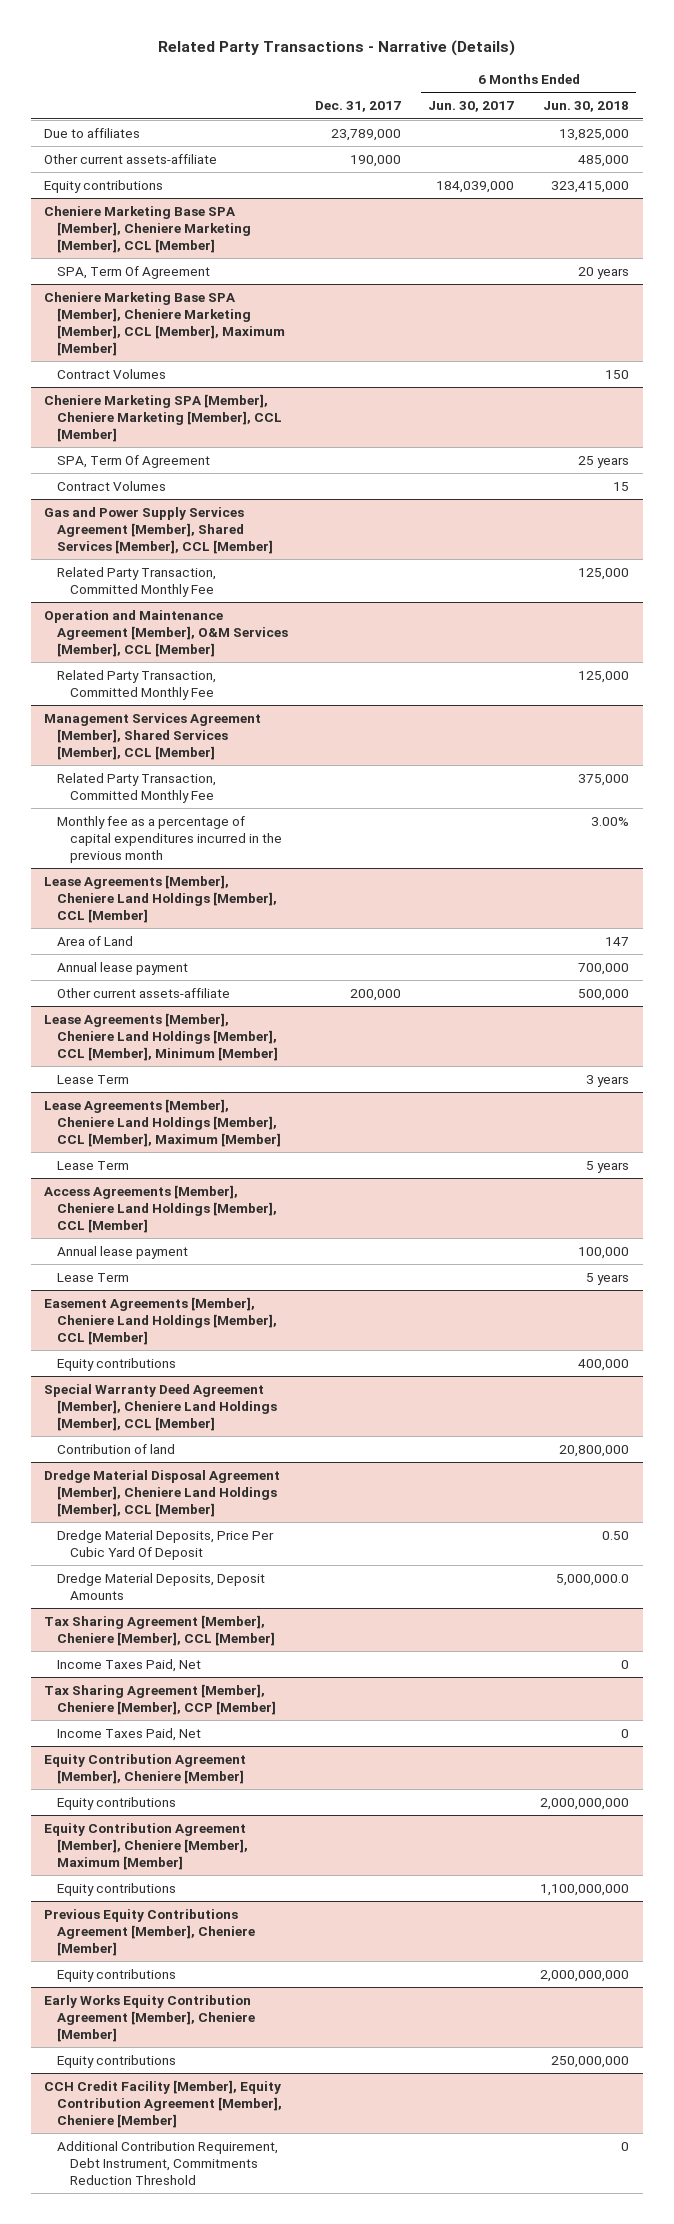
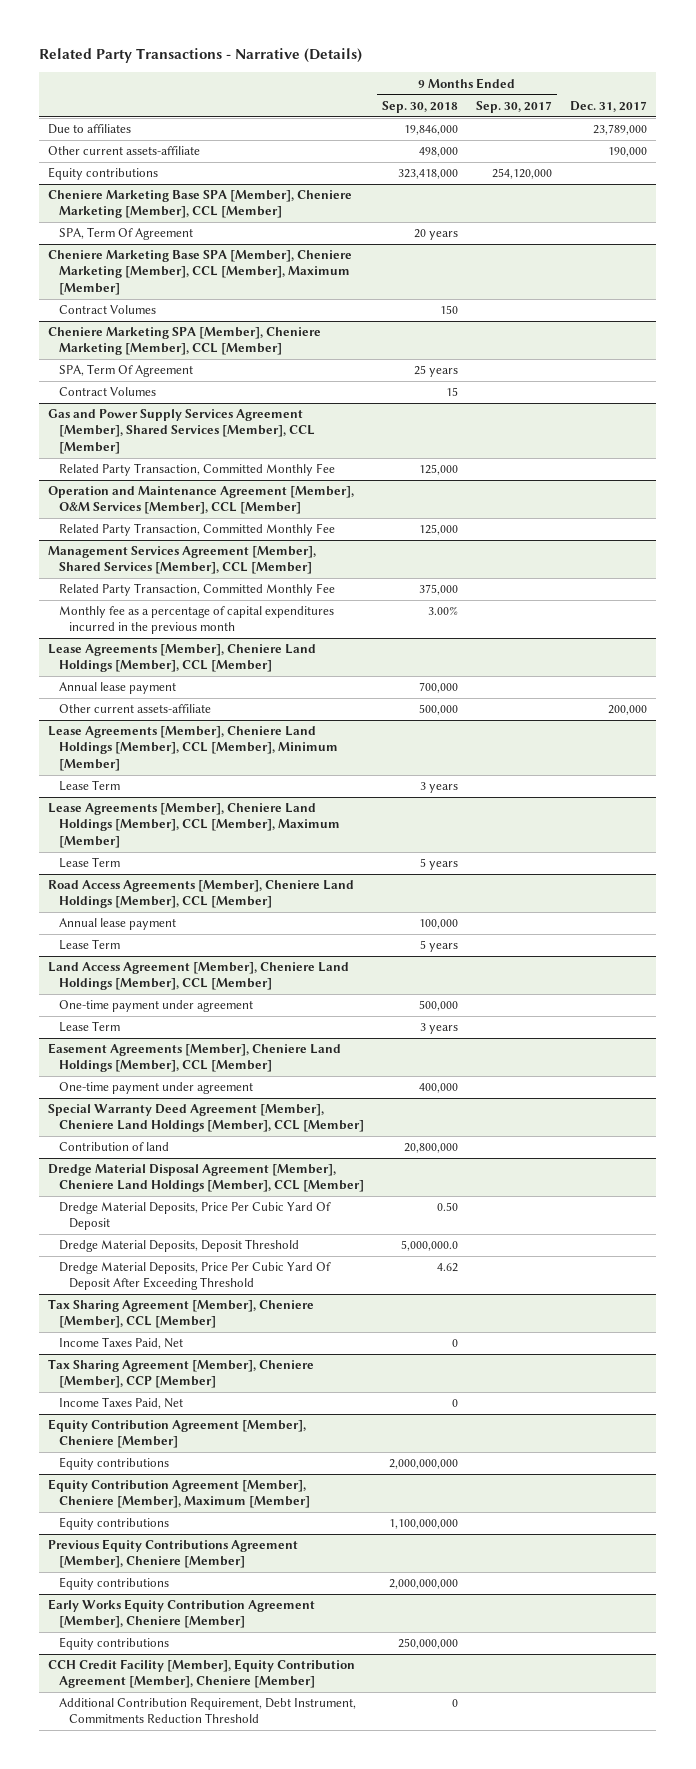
- | Dec. 31, 2017 | 6 Months Ended Jun. 30, 2017 | 6 Months Ended Jun. 30, 2018
+ | 9 Months Ended Sep. 30, 2018 | 9 Months Ended Sep. 30, 2017 | Dec. 31, 2017
@ Lease Agreements [Member], Cheniere Land Holdings [Member], CCL [Member]
- Area of Land | | | 147
- Access Agreements [Member], Cheniere Land Holdings [Member], CCL [Member]
- Annual lease payment | | | 100,000
+ Road Access Agreements [Member], Cheniere Land Holdings [Member], CCL [Member]
+ Annual lease payment | 100,000 | |
+ Lease Term | 5 years | |
+ Land Access Agreement [Member], Cheniere Land Holdings [Member], CCL [Member]
+ One-time payment under agreement | 500,000 | |
@ Easement Agreements [Member], Cheniere Land Holdings [Member], CCL [Member]
- Equity contributions | | | 400,000
+ One-time payment under agreement | 400,000 | |
@ Dredge Material Disposal Agreement [Member], Cheniere Land Holdings [Member], CCL [Member]
- Dredge Material Deposits, Deposit Amounts | | | 5,000,000.0
+ Dredge Material Deposits, Deposit Threshold | 5,000,000.0 | |
+ Dredge Material Deposits, Price Per Cubic Yard Of Deposit After Exceeding Threshold | 4.62 | |

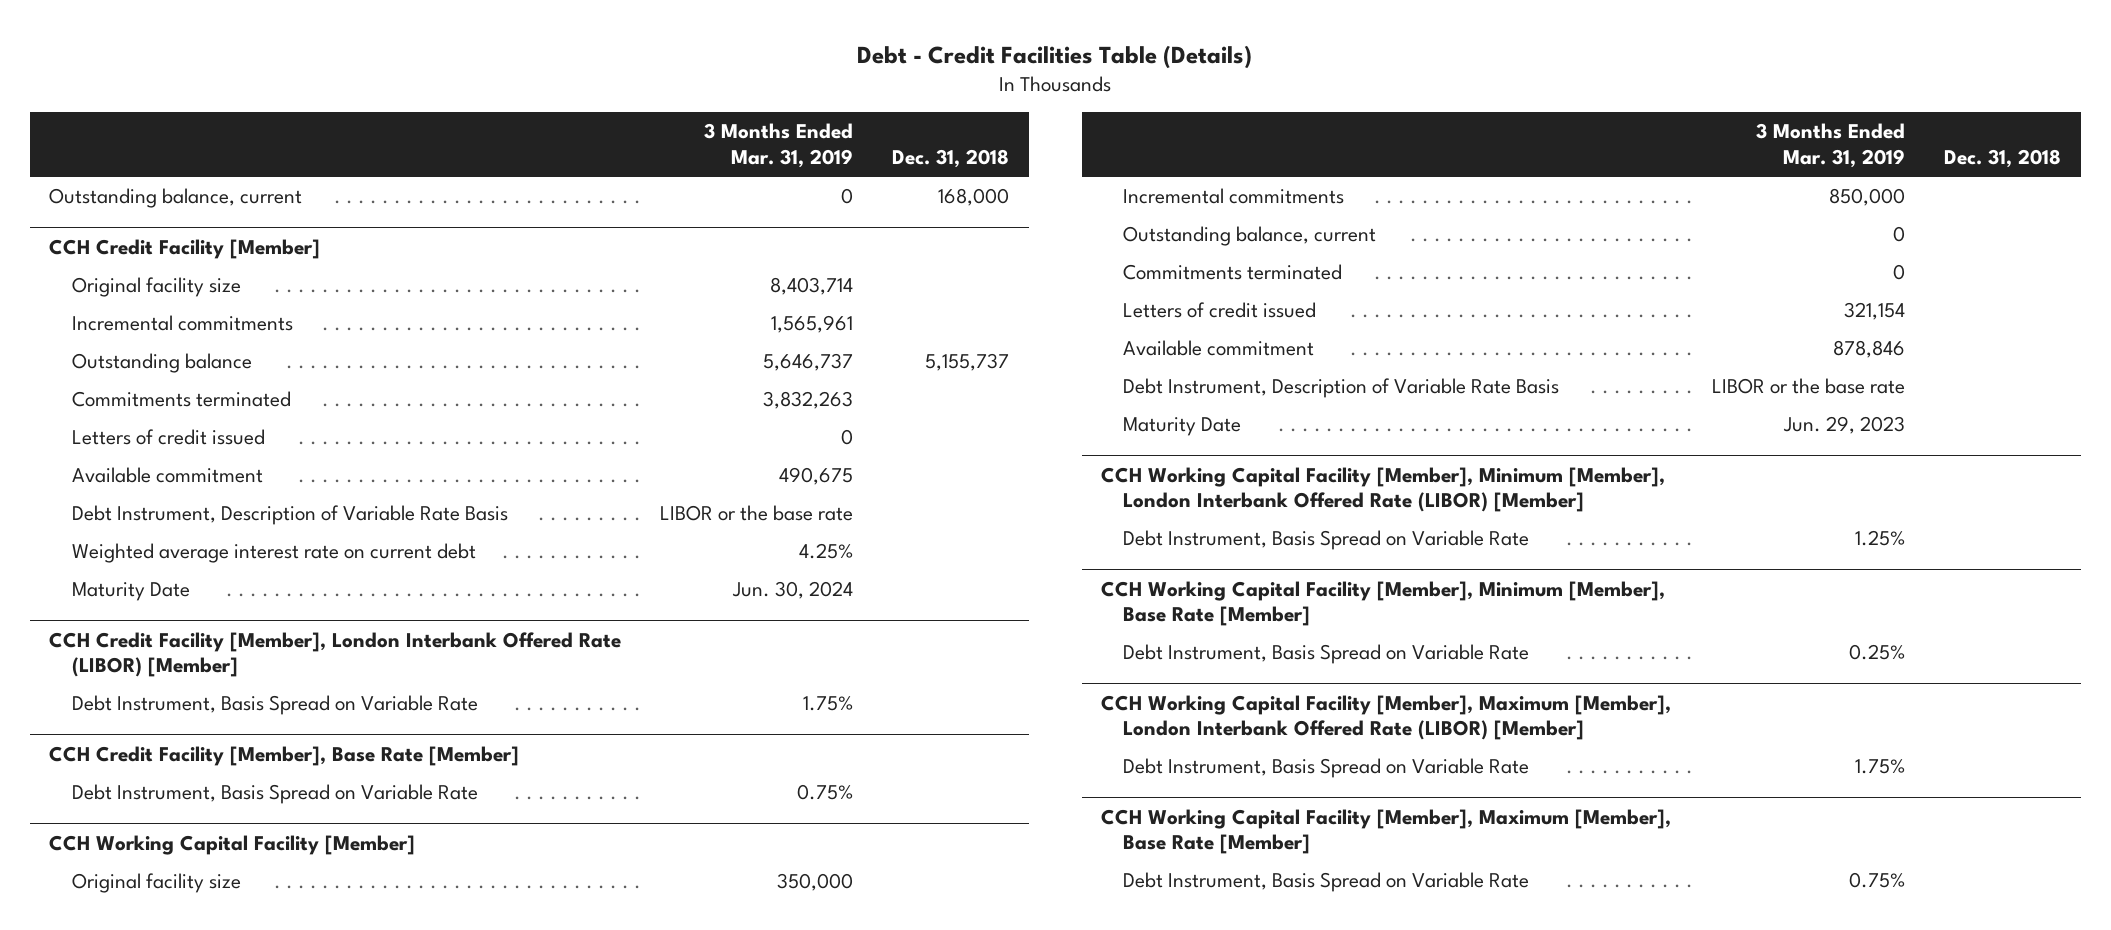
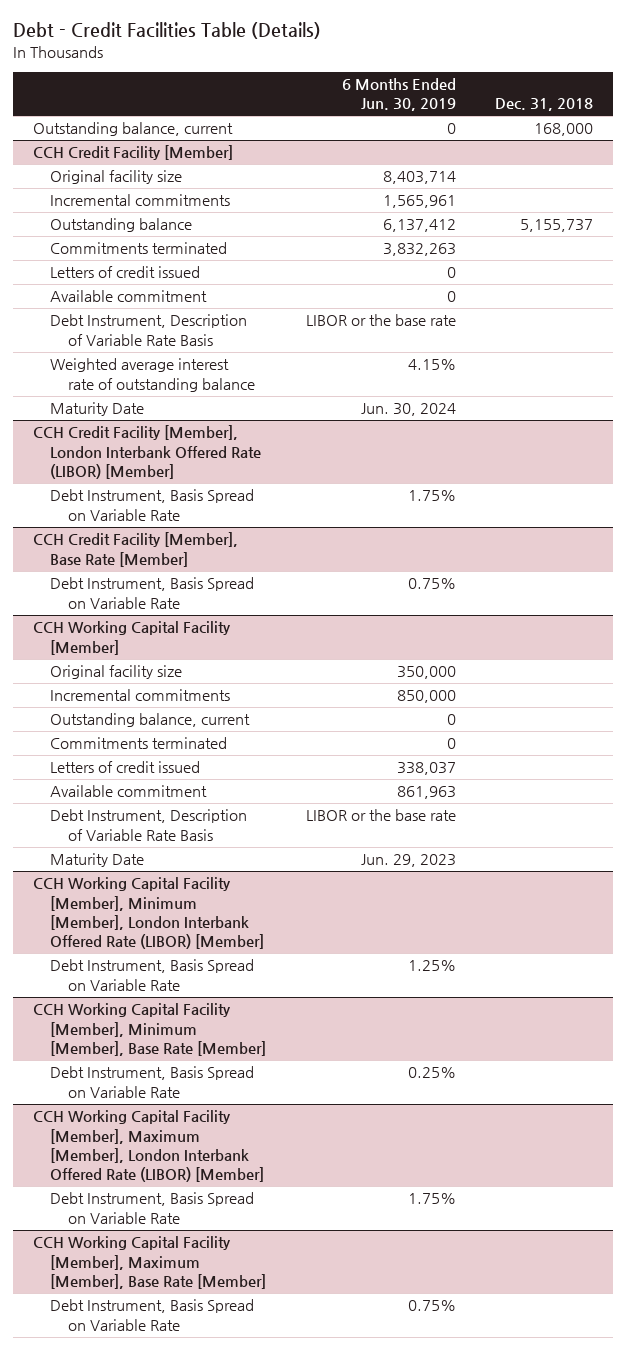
- | 3 Months Ended Mar. 31, 2019 | Dec. 31, 2018
+ | 6 Months Ended Jun. 30, 2019 | Dec. 31, 2018
@ CCH Credit Facility [Member]
- Weighted average interest rate on current debt | 4.25% |
+ Weighted average interest rate of outstanding balance | 4.15% |

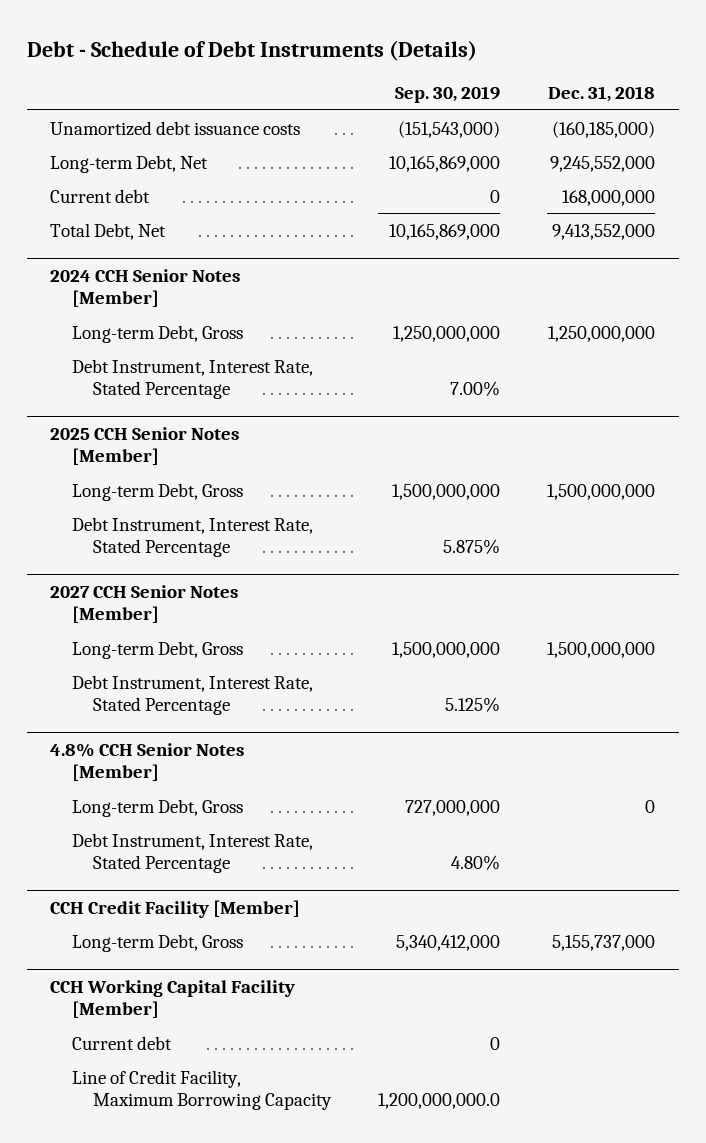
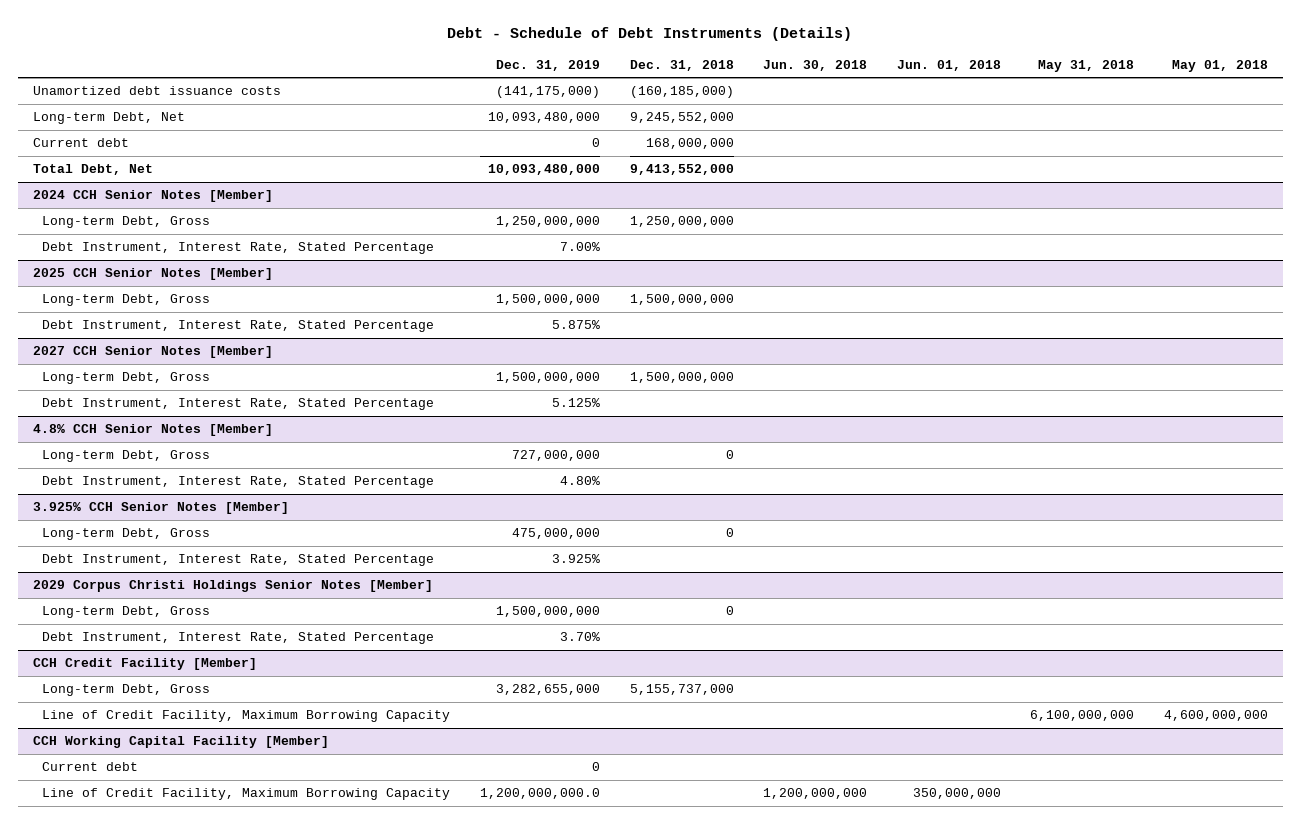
- | Sep. 30, 2019 | Dec. 31, 2018
+ | Dec. 31, 2019 | Dec. 31, 2018 | Jun. 30, 2018 | Jun. 01, 2018 | May 31, 2018 | May 01, 2018
+ 3.925% CCH Senior Notes [Member]
+ Long-term Debt, Gross | 475,000,000 | 0 | | | |
+ Debt Instrument, Interest Rate, Stated Percentage | 3.925% | | | | |
+ 2029 Corpus Christi Holdings Senior Notes [Member]
+ Long-term Debt, Gross | 1,500,000,000 | 0 | | | |
+ Debt Instrument, Interest Rate, Stated Percentage | 3.70% | | | | |
@ CCH Credit Facility [Member]
+ Line of Credit Facility, Maximum Borrowing Capacity | | | | | 6,100,000,000 | 4,600,000,000

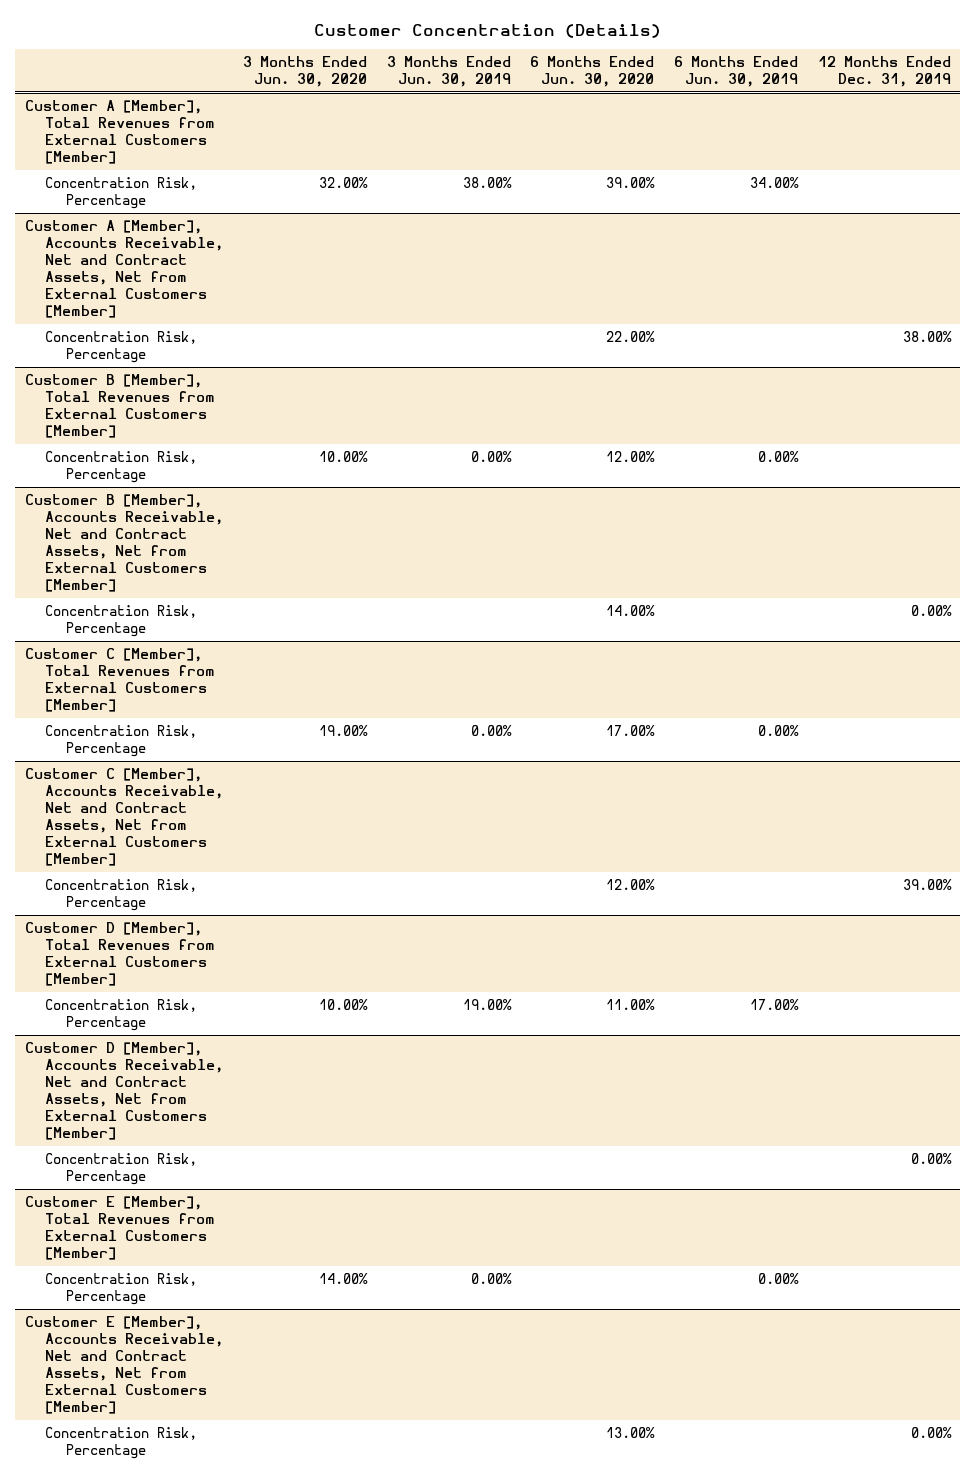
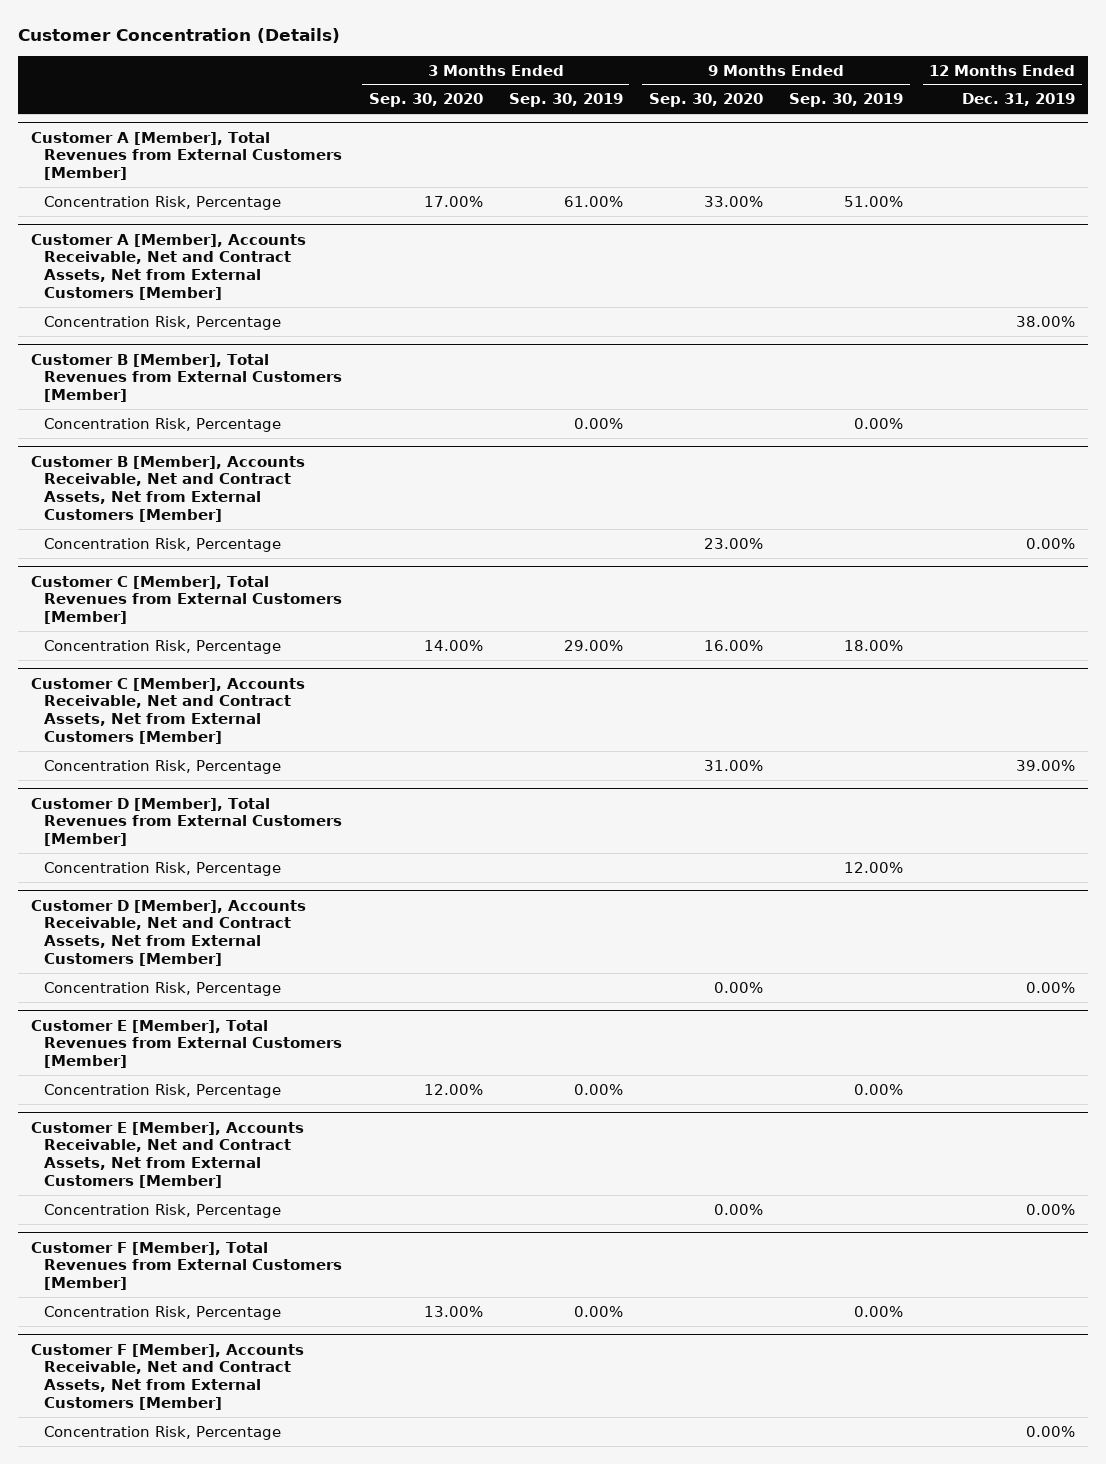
- | 3 Months Ended Jun. 30, 2020 | 3 Months Ended Jun. 30, 2019 | 6 Months Ended Jun. 30, 2020 | 6 Months Ended Jun. 30, 2019 | 12 Months Ended Dec. 31, 2019
+ | 3 Months Ended Sep. 30, 2020 | 3 Months Ended Sep. 30, 2019 | 9 Months Ended Sep. 30, 2020 | 9 Months Ended Sep. 30, 2019 | 12 Months Ended Dec. 31, 2019
+ Customer F [Member], Total Revenues from External Customers [Member]
+ Concentration Risk, Percentage | 13.00% | 0.00% | | 0.00% |
+ Customer F [Member], Accounts Receivable, Net and Contract Assets, Net from External Customers [Member]
+ Concentration Risk, Percentage | | | | | 0.00%

